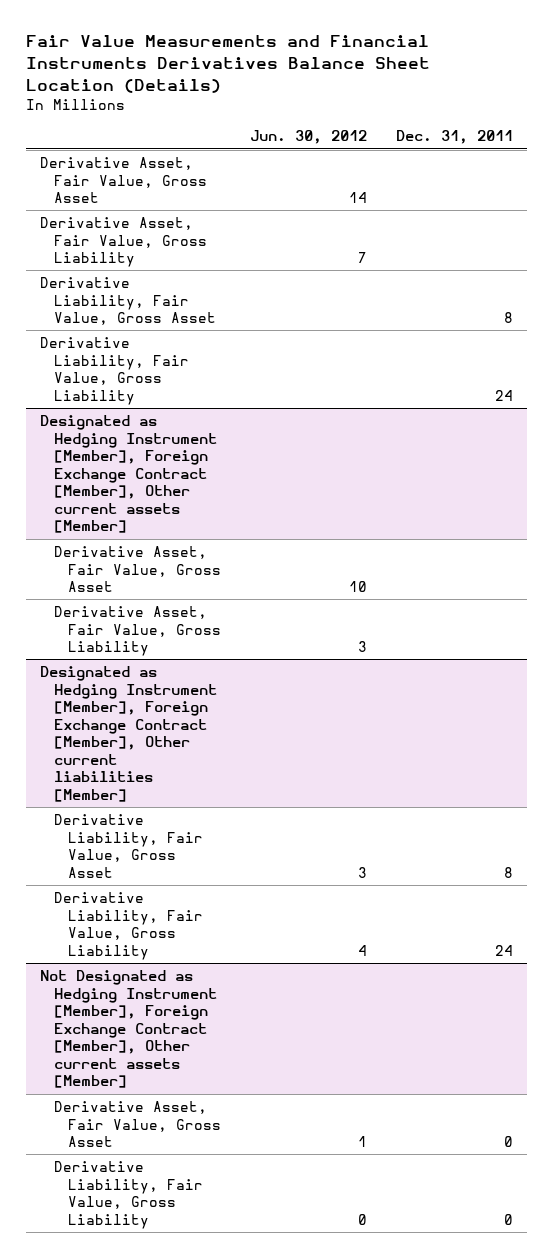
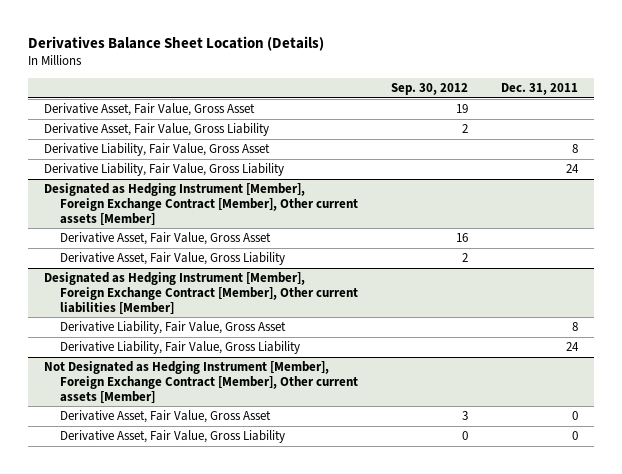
- Fair Value Measurements and Financial Instruments Derivatives Balance Sheet Location (Details)
+ Derivatives Balance Sheet Location (Details)
- | Jun. 30, 2012 | Dec. 31, 2011
+ | Sep. 30, 2012 | Dec. 31, 2011
@ Not Designated as Hedging Instrument [Member], Foreign Exchange Contract [Member], Other current assets [Member]
- Derivative Liability, Fair Value, Gross Liability | 0 | 0
+ Derivative Asset, Fair Value, Gross Liability | 0 | 0

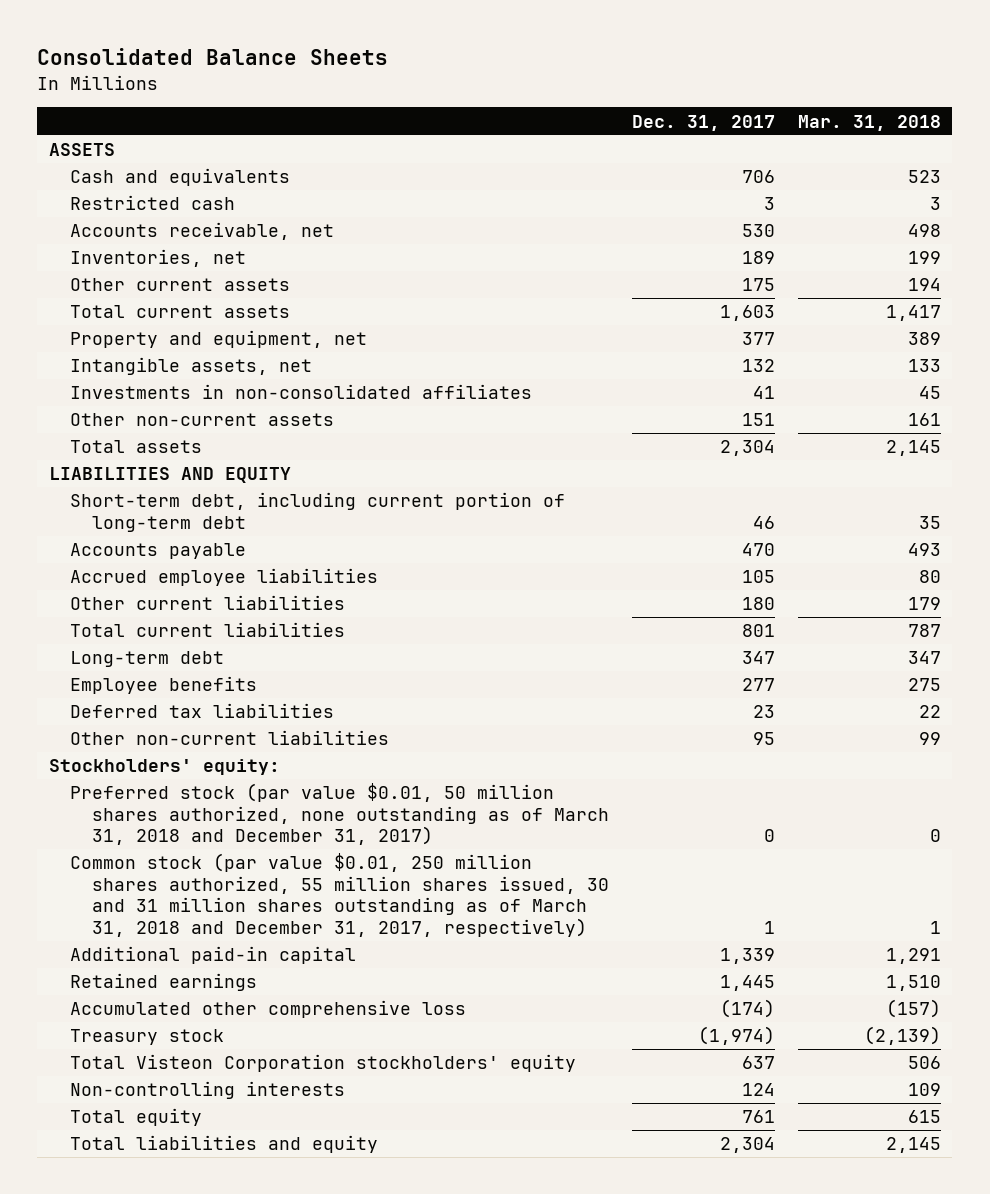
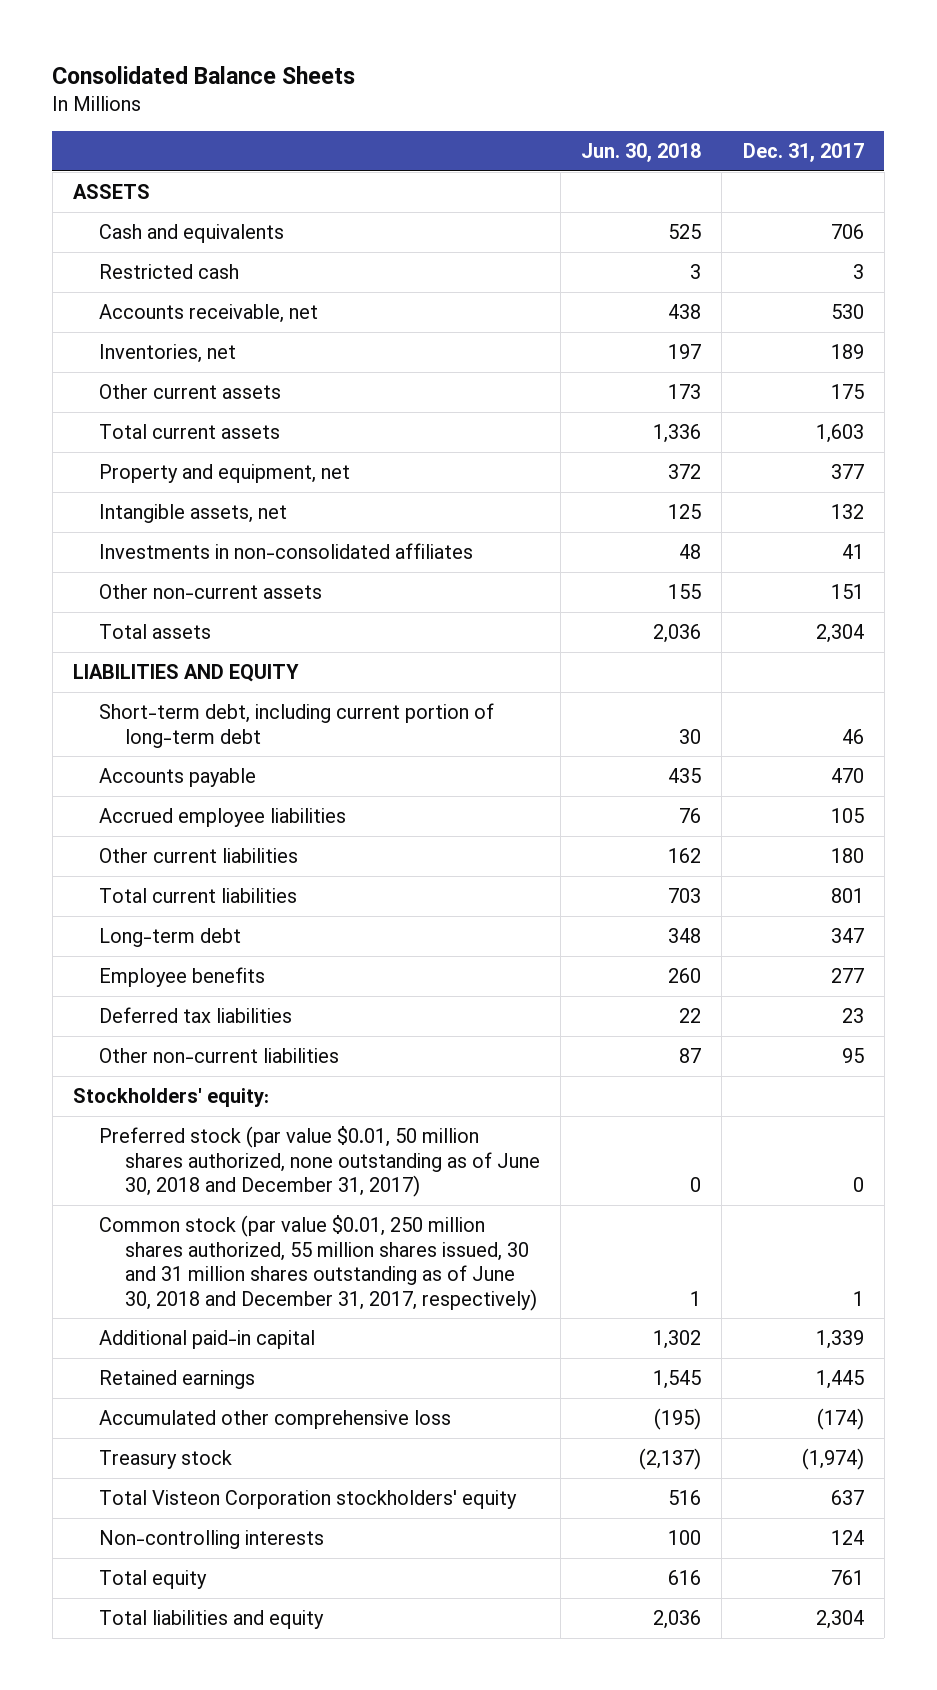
- | Dec. 31, 2017 | Mar. 31, 2018
+ | Jun. 30, 2018 | Dec. 31, 2017
- Preferred stock (par value $0.01, 50 million shares authorized, none outstanding as of March 31, 2018 and December 31, 2017) | 0 | 0
- Common stock (par value $0.01, 250 million shares authorized, 55 million shares issued, 30 and 31 million shares outstanding as of March 31, 2018 and December 31, 2017, respectively) | 1 | 1
+ Preferred stock (par value $0.01, 50 million shares authorized, none outstanding as of June 30, 2018 and December 31, 2017) | 0 | 0
+ Common stock (par value $0.01, 250 million shares authorized, 55 million shares issued, 30 and 31 million shares outstanding as of June 30, 2018 and December 31, 2017, respectively) | 1 | 1

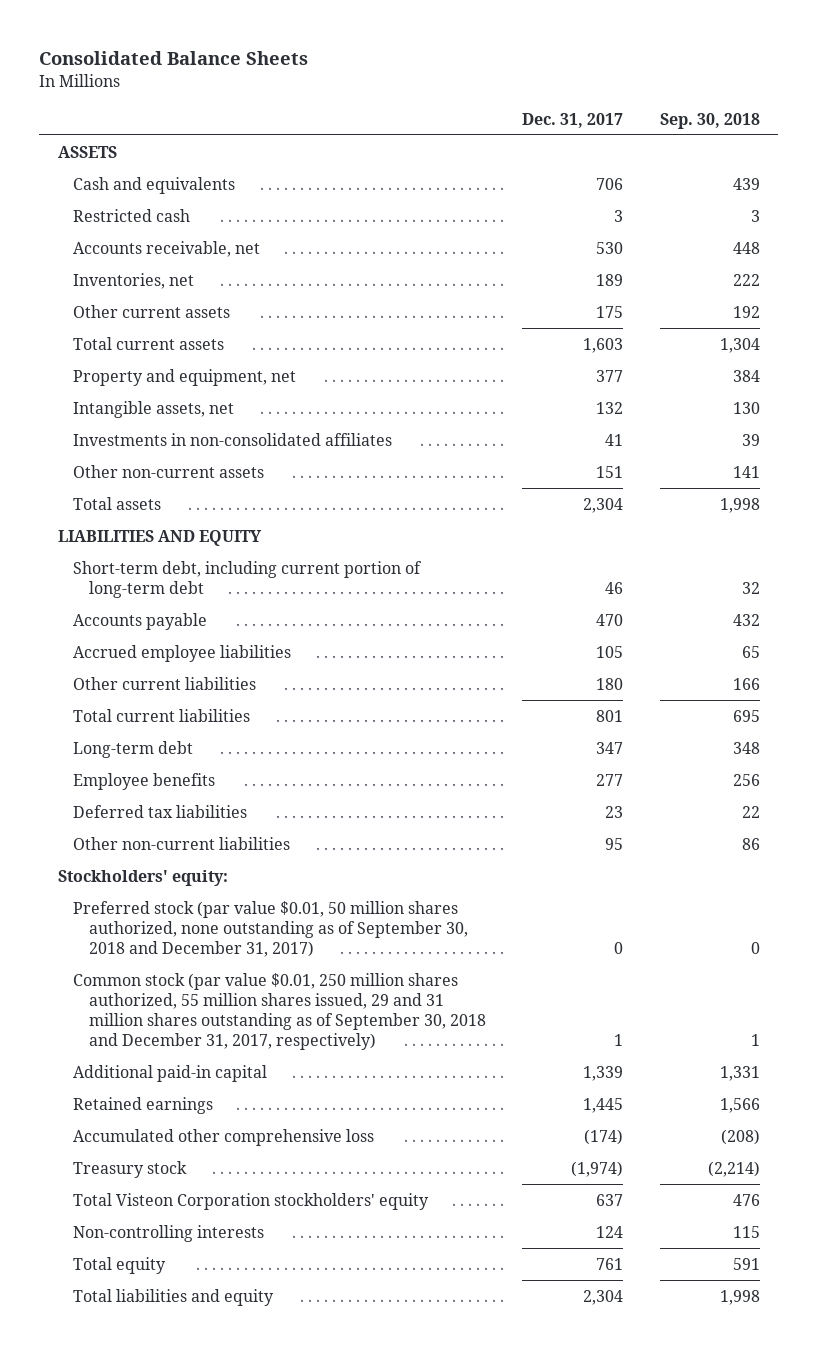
- | Jun. 30, 2018 | Dec. 31, 2017
+ | Dec. 31, 2017 | Sep. 30, 2018
- Preferred stock (par value $0.01, 50 million shares authorized, none outstanding as of June 30, 2018 and December 31, 2017) | 0 | 0
- Common stock (par value $0.01, 250 million shares authorized, 55 million shares issued, 30 and 31 million shares outstanding as of June 30, 2018 and December 31, 2017, respectively) | 1 | 1
+ Preferred stock (par value $0.01, 50 million shares authorized, none outstanding as of September 30, 2018 and December 31, 2017) | 0 | 0
+ Common stock (par value $0.01, 250 million shares authorized, 55 million shares issued, 29 and 31 million shares outstanding as of September 30, 2018 and December 31, 2017, respectively) | 1 | 1

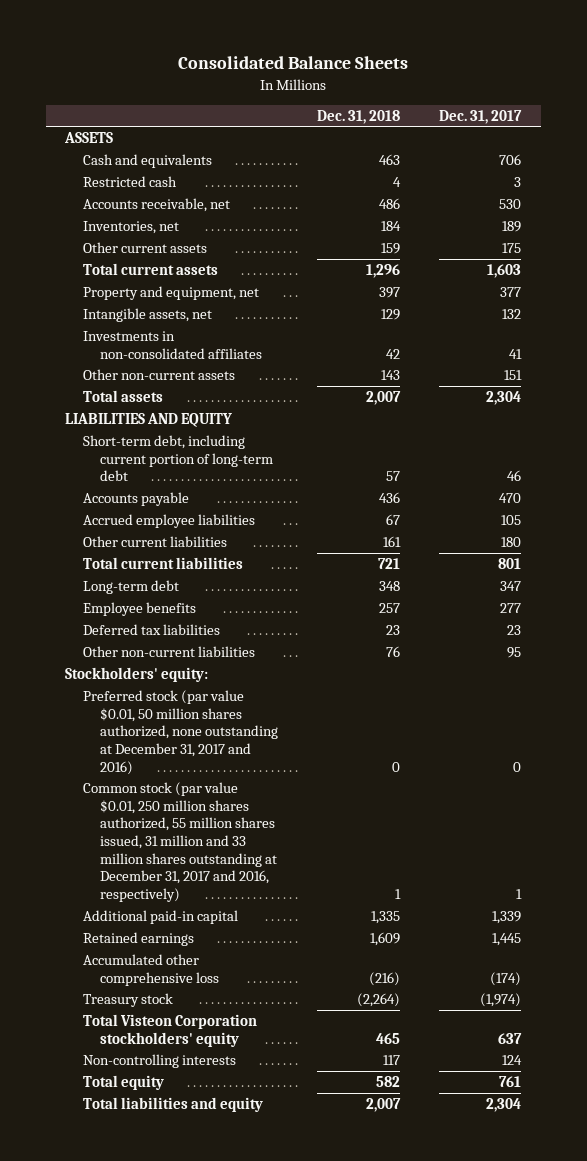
- | Dec. 31, 2017 | Sep. 30, 2018
+ | Dec. 31, 2018 | Dec. 31, 2017
- Preferred stock (par value $0.01, 50 million shares authorized, none outstanding as of September 30, 2018 and December 31, 2017) | 0 | 0
- Common stock (par value $0.01, 250 million shares authorized, 55 million shares issued, 29 and 31 million shares outstanding as of September 30, 2018 and December 31, 2017, respectively) | 1 | 1
+ Preferred stock (par value $0.01, 50 million shares authorized, none outstanding at December 31, 2017 and 2016) | 0 | 0
+ Common stock (par value $0.01, 250 million shares authorized, 55 million shares issued, 31 million and 33 million shares outstanding at December 31, 2017 and 2016, respectively) | 1 | 1

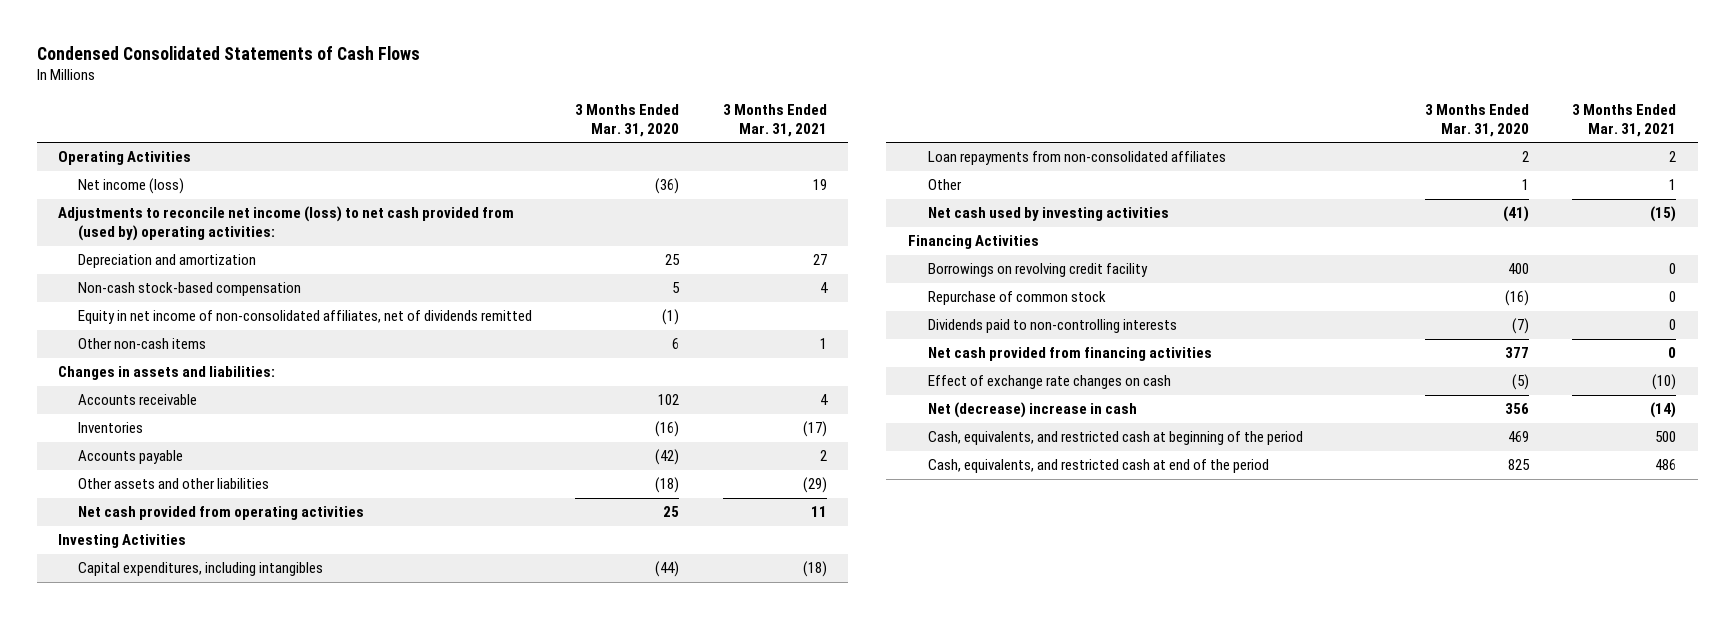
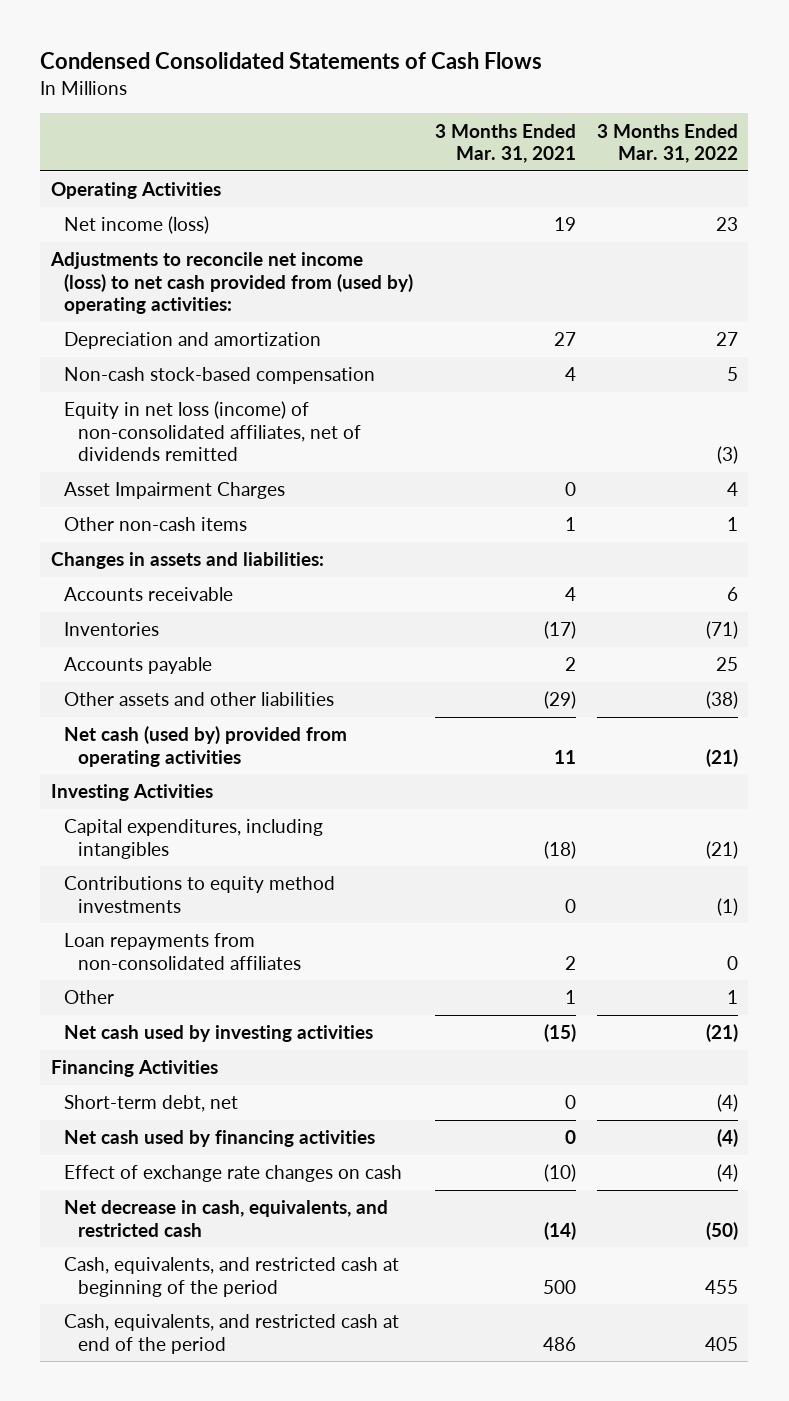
- | 3 Months Ended Mar. 31, 2020 | 3 Months Ended Mar. 31, 2021
+ | 3 Months Ended Mar. 31, 2021 | 3 Months Ended Mar. 31, 2022
- Equity in net income of non-consolidated affiliates, net of dividends remitted | (1) |
+ Equity in net loss (income) of non-consolidated affiliates, net of dividends remitted | | (3)
+ Asset Impairment Charges | 0 | 4
- Net cash provided from operating activities | 25 | 11
+ Net cash (used by) provided from operating activities | 11 | (21)
+ Contributions to equity method investments | 0 | (1)
- Borrowings on revolving credit facility | 400 | 0
- Repurchase of common stock | (16) | 0
- Dividends paid to non-controlling interests | (7) | 0
- Net cash provided from financing activities | 377 | 0
+ Short-term debt, net | 0 | (4)
+ Net cash used by financing activities | 0 | (4)
- Net (decrease) increase in cash | 356 | (14)
+ Net decrease in cash, equivalents, and restricted cash | (14) | (50)

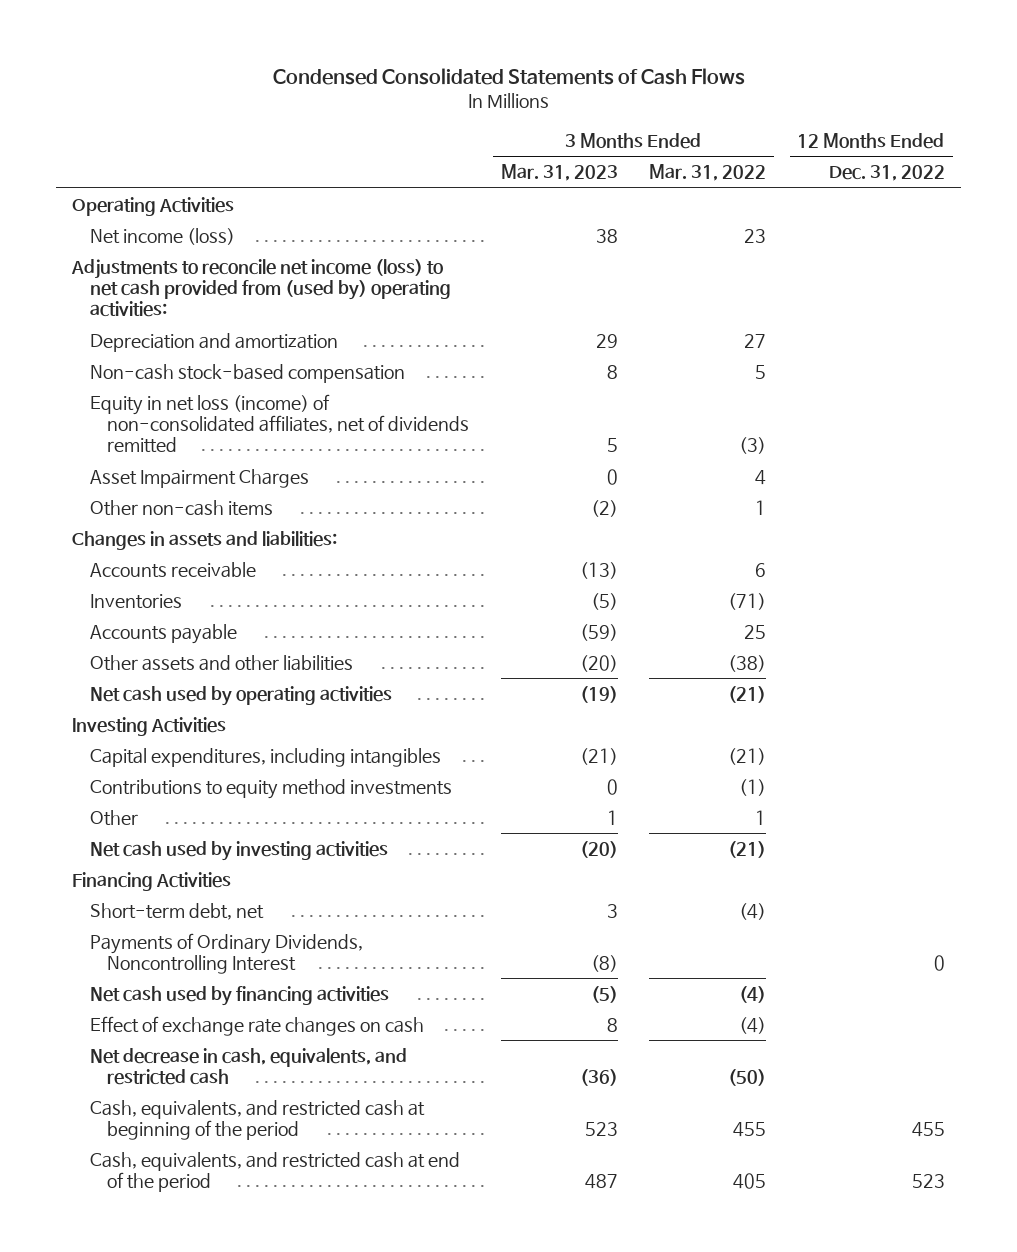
- | 3 Months Ended Mar. 31, 2021 | 3 Months Ended Mar. 31, 2022
+ | 3 Months Ended Mar. 31, 2023 | 3 Months Ended Mar. 31, 2022 | 12 Months Ended Dec. 31, 2022
- Net cash (used by) provided from operating activities | 11 | (21)
+ Net cash used by operating activities | (19) | (21) |
- Loan repayments from non-consolidated affiliates | 2 | 0
+ Payments of Ordinary Dividends, Noncontrolling Interest | (8) | | 0

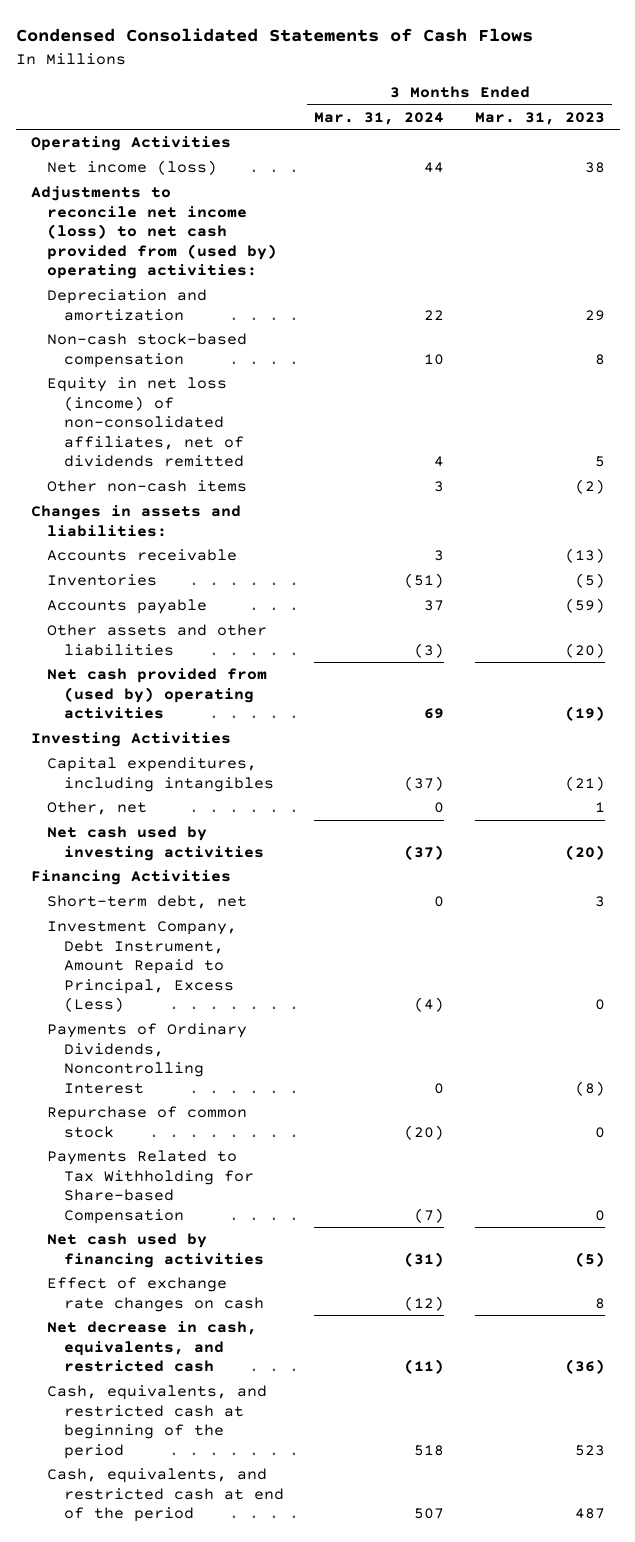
- | 3 Months Ended Mar. 31, 2023 | 3 Months Ended Mar. 31, 2022 | 12 Months Ended Dec. 31, 2022
+ | 3 Months Ended Mar. 31, 2024 | 3 Months Ended Mar. 31, 2023
- Asset Impairment Charges | 0 | 4 |
- Net cash used by operating activities | (19) | (21) |
+ Net cash provided from (used by) operating activities | 69 | (19)
- Contributions to equity method investments | 0 | (1) |
- Other | 1 | 1 |
+ Other, net | 0 | 1
+ Investment Company, Debt Instrument, Amount Repaid to Principal, Excess (Less) | (4) | 0
+ Repurchase of common stock | (20) | 0
+ Payments Related to Tax Withholding for Share-based Compensation | (7) | 0

